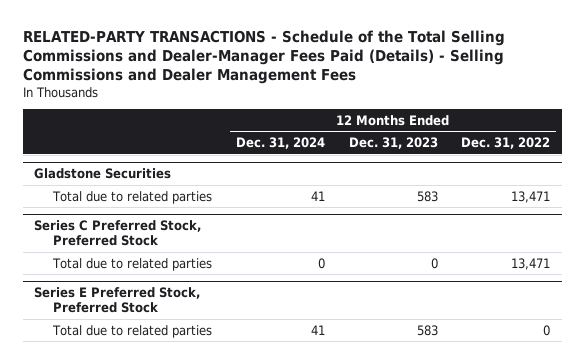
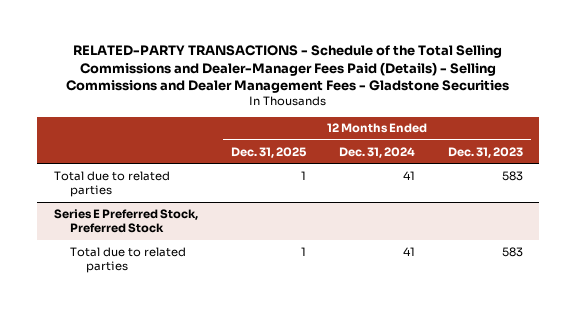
- RELATED-PARTY TRANSACTIONS - Schedule of the Total Selling Commissions and Dealer-Manager Fees Paid (Details) - Selling Commissions and Dealer Management Fees
+ RELATED-PARTY TRANSACTIONS - Schedule of the Total Selling Commissions and Dealer-Manager Fees Paid (Details) - Selling Commissions and Dealer Management Fees - Gladstone Securities
- | 12 Months Ended Dec. 31, 2024 | 12 Months Ended Dec. 31, 2023 | 12 Months Ended Dec. 31, 2022
+ | 12 Months Ended Dec. 31, 2025 | 12 Months Ended Dec. 31, 2024 | 12 Months Ended Dec. 31, 2023
- Gladstone Securities
- Series C Preferred Stock, Preferred Stock
- Total due to related parties | 0 | 0 | 13,471

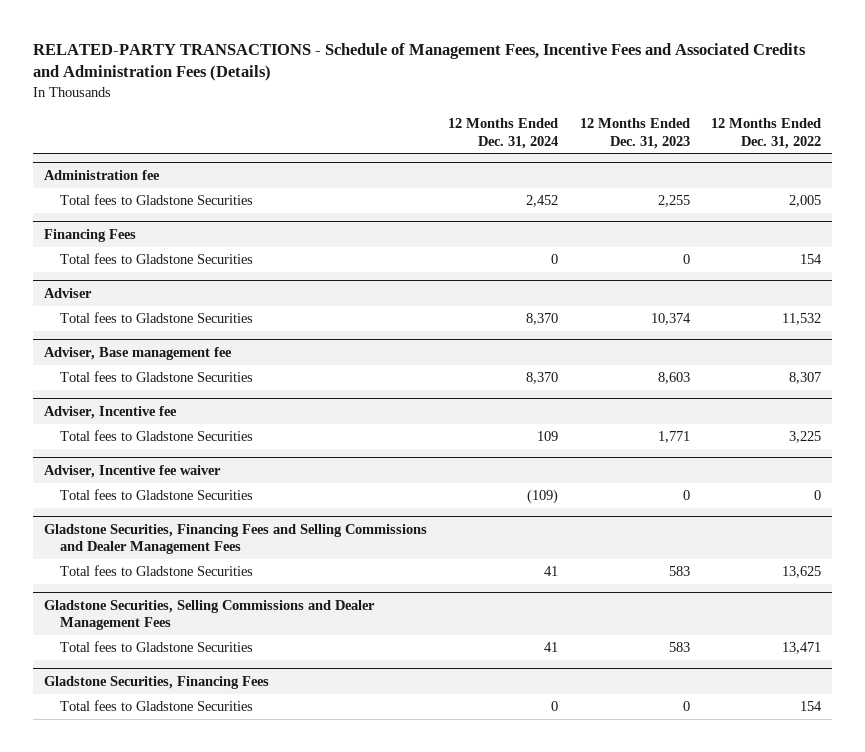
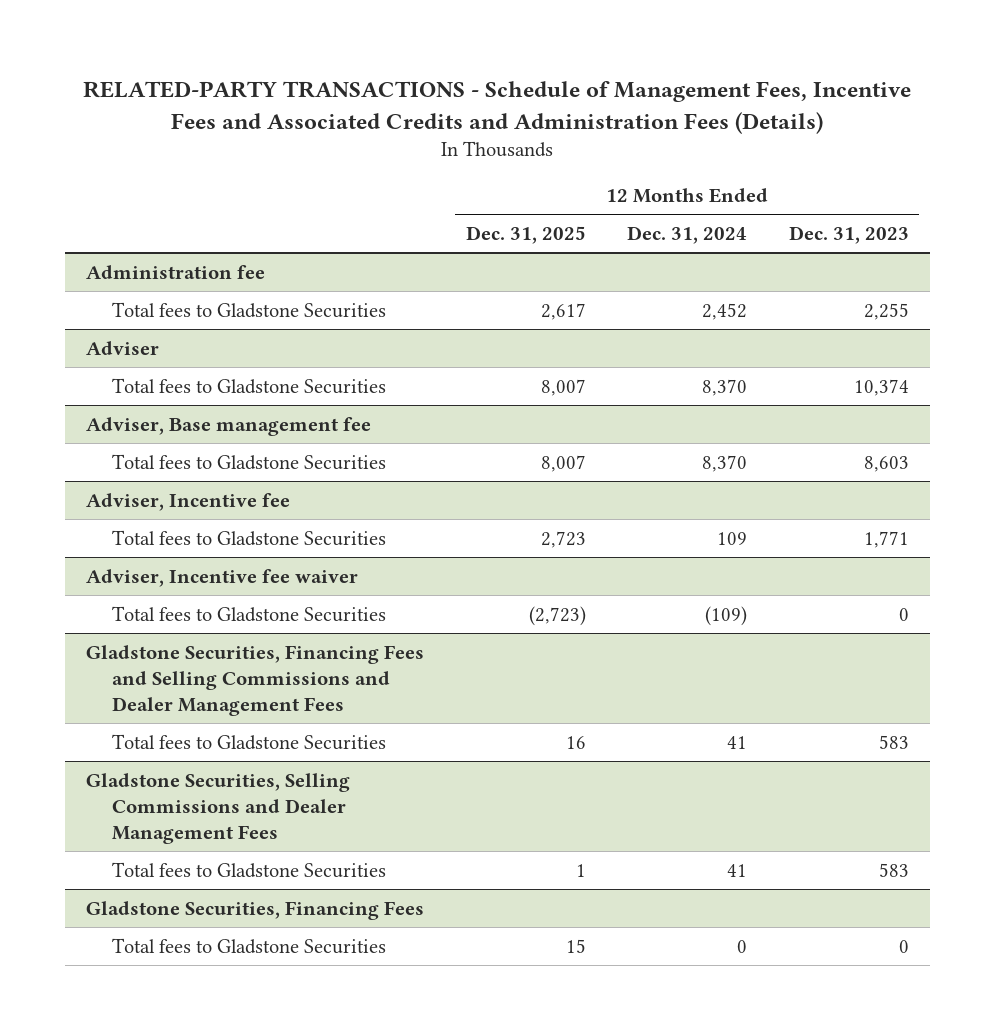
- | 12 Months Ended Dec. 31, 2024 | 12 Months Ended Dec. 31, 2023 | 12 Months Ended Dec. 31, 2022
+ | 12 Months Ended Dec. 31, 2025 | 12 Months Ended Dec. 31, 2024 | 12 Months Ended Dec. 31, 2023
- Financing Fees
- Total fees to Gladstone Securities | 0 | 0 | 154

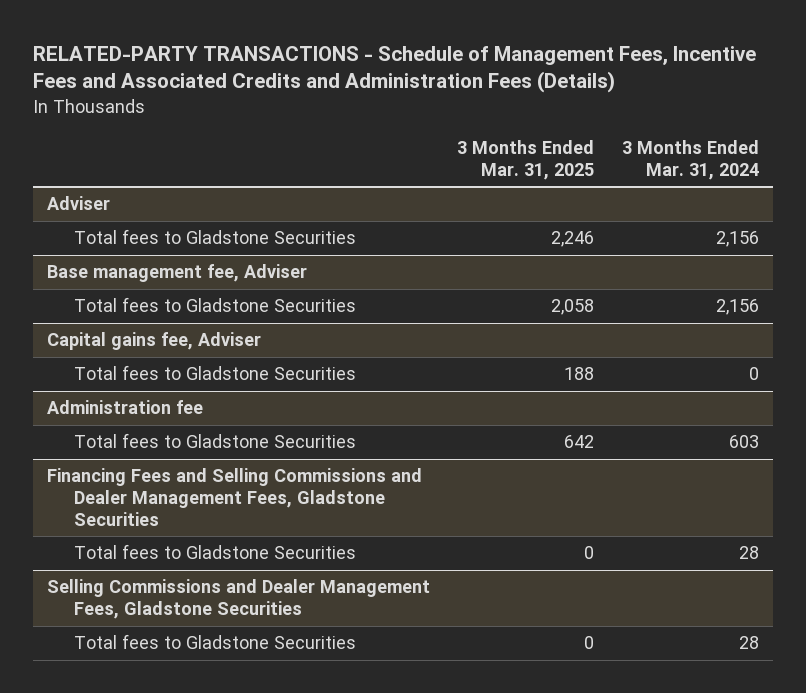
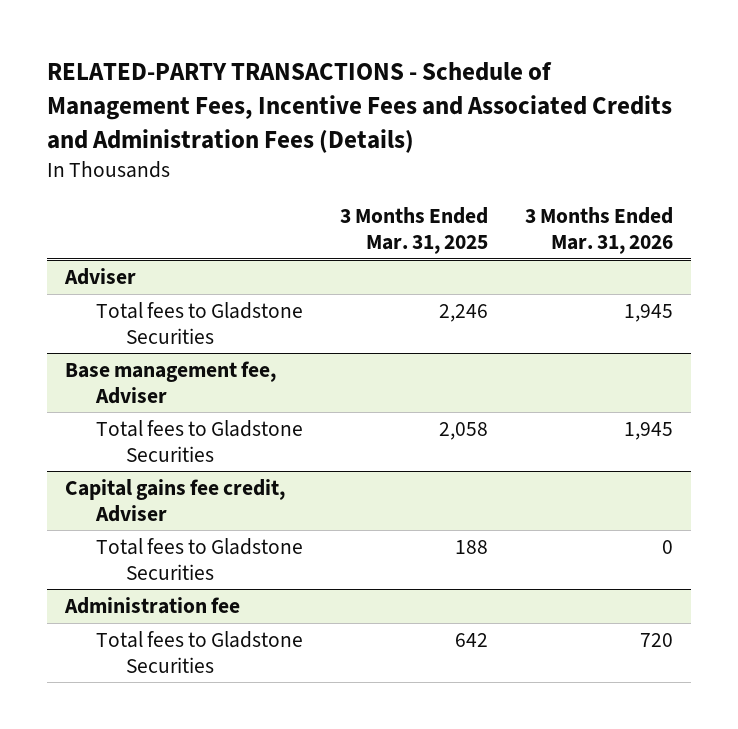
- | 3 Months Ended Mar. 31, 2025 | 3 Months Ended Mar. 31, 2024
+ | 3 Months Ended Mar. 31, 2025 | 3 Months Ended Mar. 31, 2026
- Capital gains fee, Adviser
+ Capital gains fee credit, Adviser
- Financing Fees and Selling Commissions and Dealer Management Fees, Gladstone Securities
- Total fees to Gladstone Securities | 0 | 28
- Selling Commissions and Dealer Management Fees, Gladstone Securities
- Total fees to Gladstone Securities | 0 | 28

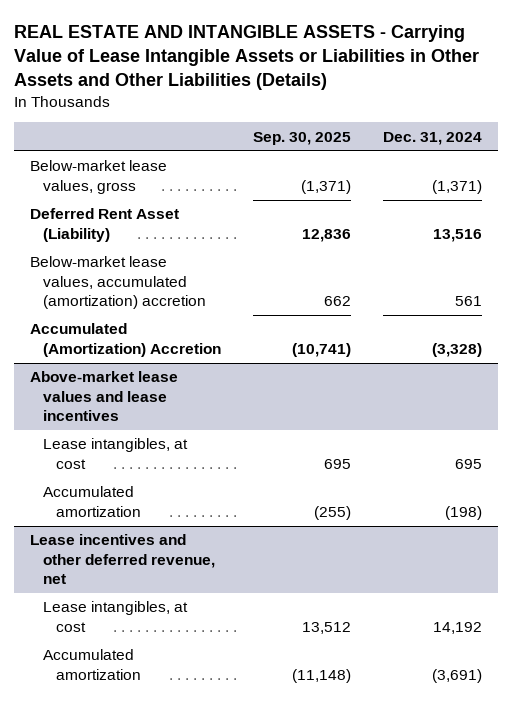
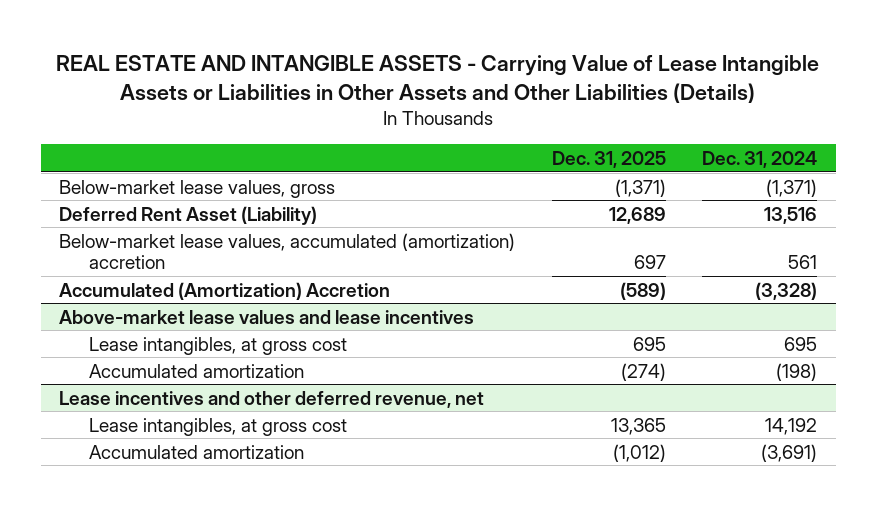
- | Sep. 30, 2025 | Dec. 31, 2024
+ | Dec. 31, 2025 | Dec. 31, 2024
@ Above-market lease values and lease incentives
- Lease intangibles, at cost | 695 | 695
+ Lease intangibles, at gross cost | 695 | 695
@ Lease incentives and other deferred revenue, net
- Lease intangibles, at cost | 13,512 | 14,192
+ Lease intangibles, at gross cost | 13,365 | 14,192

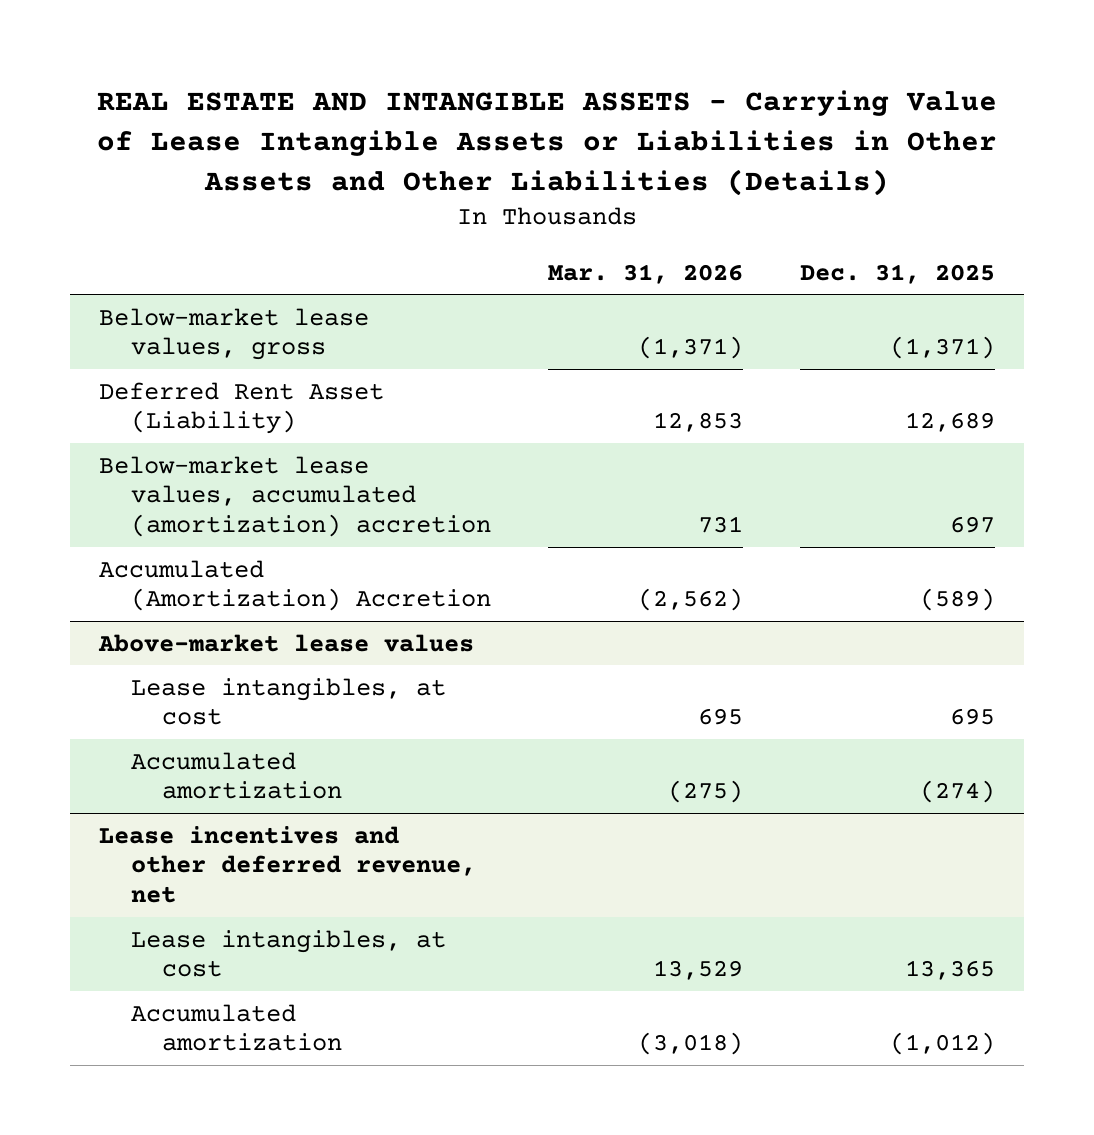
- | Dec. 31, 2025 | Dec. 31, 2024
+ | Mar. 31, 2026 | Dec. 31, 2025
- Above-market lease values and lease incentives
- Lease intangibles, at gross cost | 695 | 695
+ Above-market lease values
+ Lease intangibles, at cost | 695 | 695
@ Lease incentives and other deferred revenue, net
- Lease intangibles, at gross cost | 13,365 | 14,192
+ Lease intangibles, at cost | 13,529 | 13,365

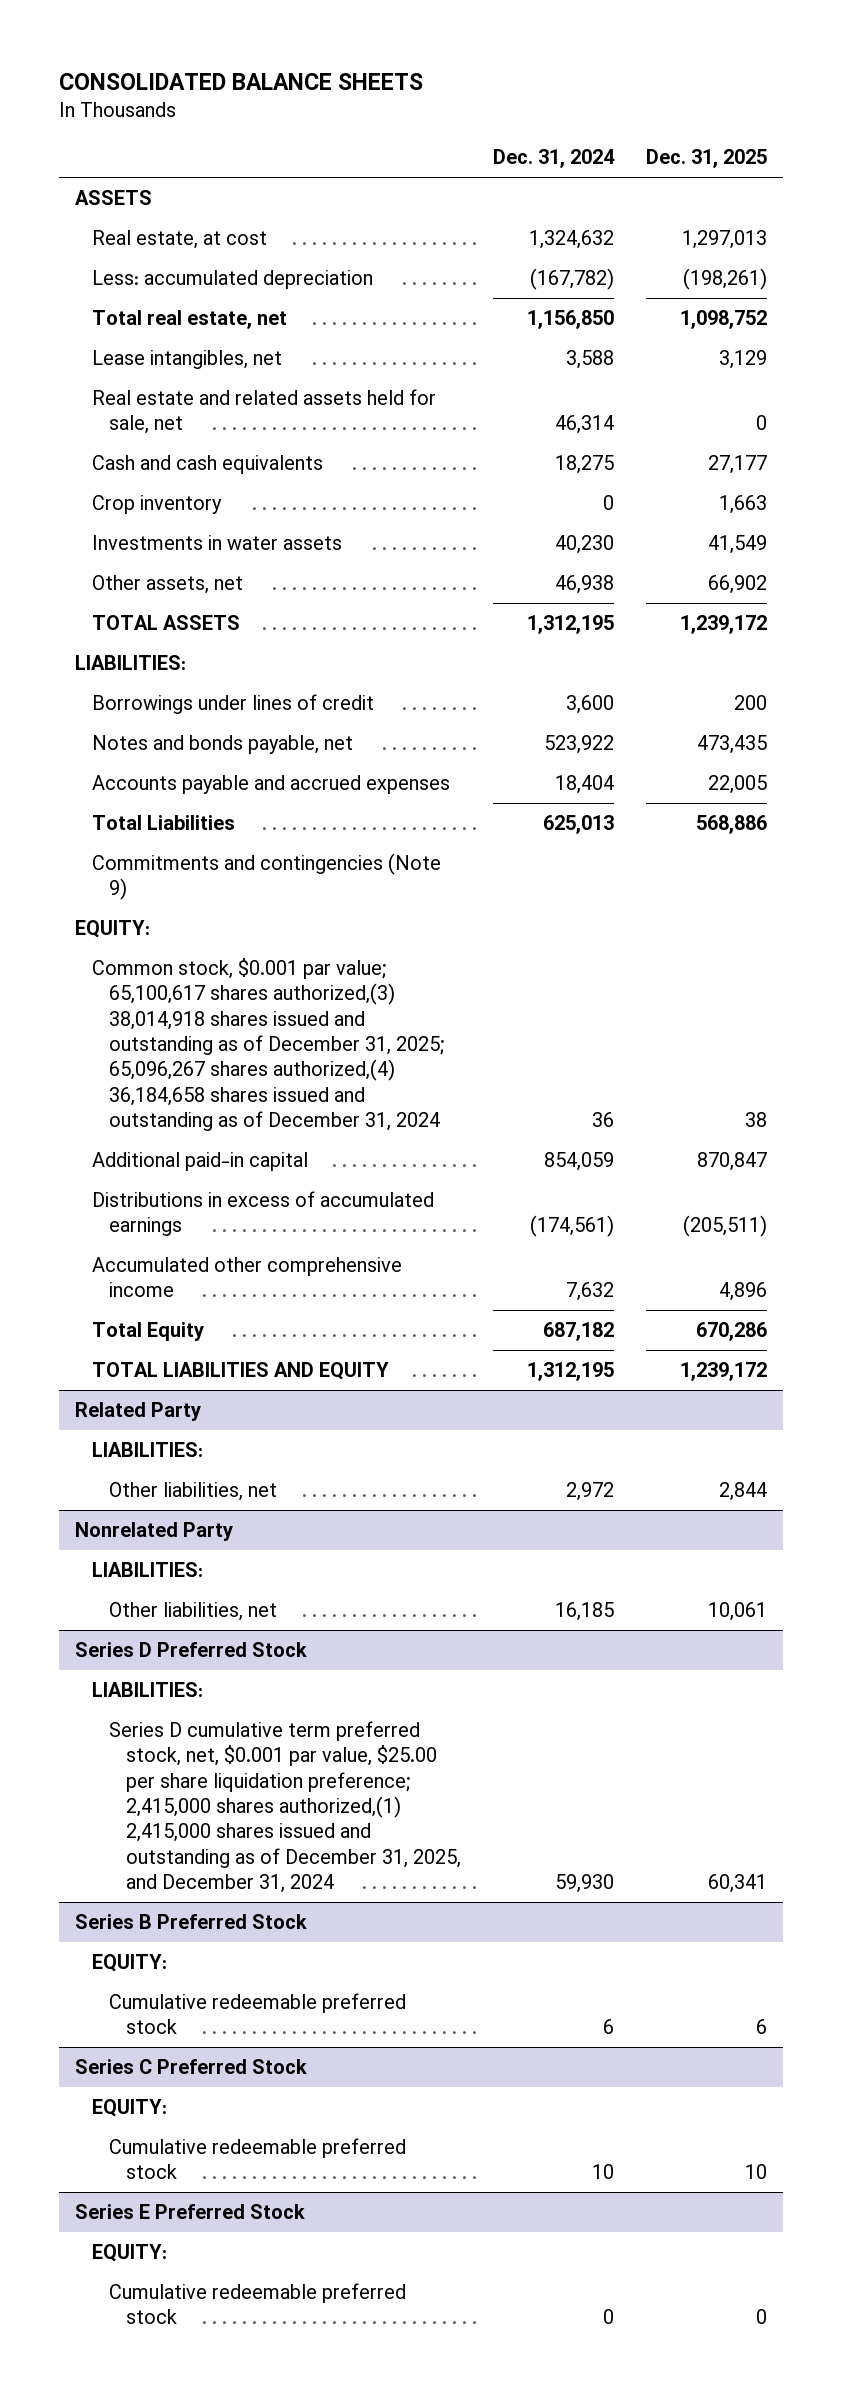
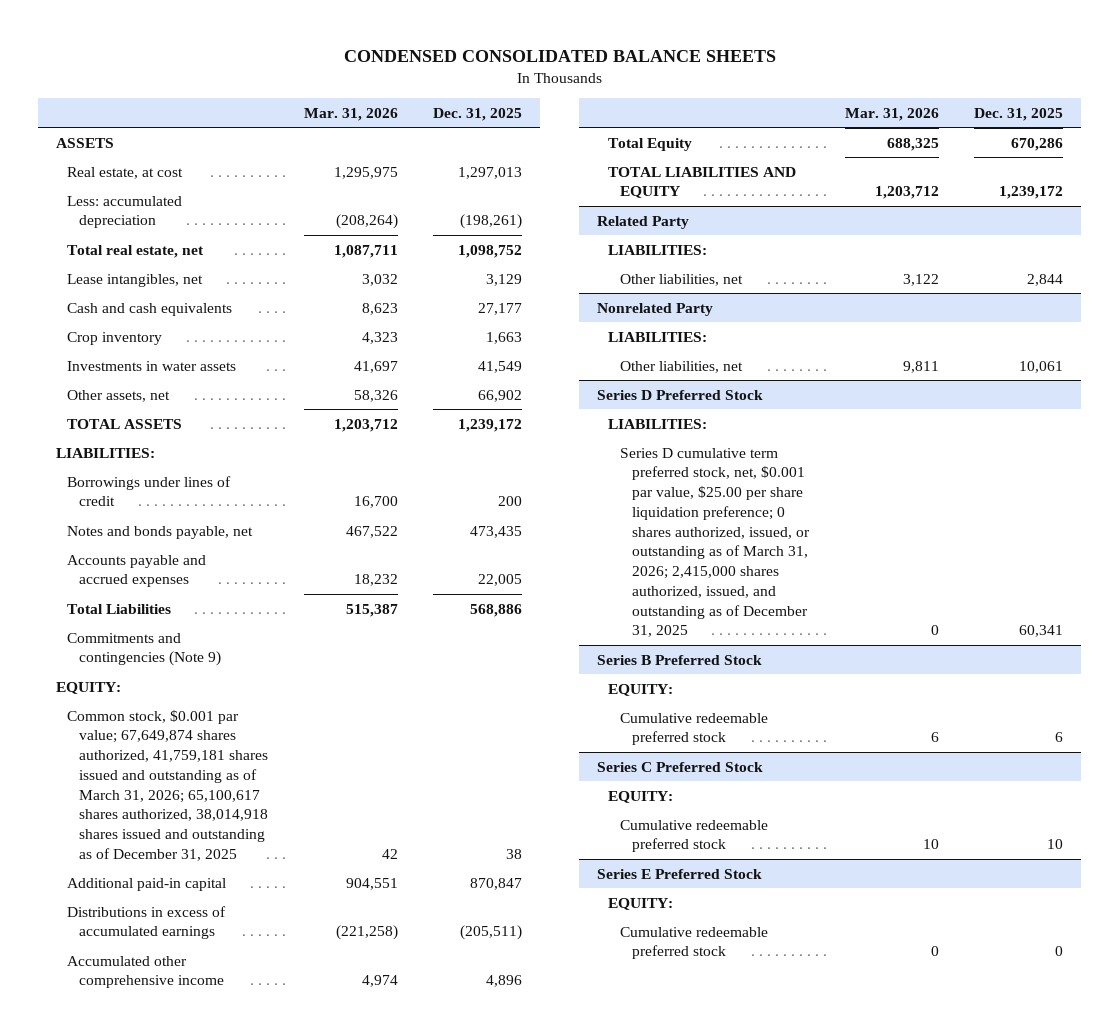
- CONSOLIDATED BALANCE SHEETS
+ CONDENSED CONSOLIDATED BALANCE SHEETS
- | Dec. 31, 2024 | Dec. 31, 2025
+ | Mar. 31, 2026 | Dec. 31, 2025
- Real estate and related assets held for sale, net | 46,314 | 0
- Common stock, $0.001 par value; 65,100,617 shares authorized,(3) 38,014,918 shares issued and outstanding as of December 31, 2025; 65,096,267 shares authorized,(4) 36,184,658 shares issued and outstanding as of December 31, 2024 | 36 | 38
+ Common stock, $0.001 par value; 67,649,874 shares authorized, 41,759,181 shares issued and outstanding as of March 31, 2026; 65,100,617 shares authorized, 38,014,918 shares issued and outstanding as of December 31, 2025 | 42 | 38
@ Series D Preferred Stock
- Series D cumulative term preferred stock, net, $0.001 par value, $25.00 per share liquidation preference; 2,415,000 shares authorized,(1) 2,415,000 shares issued and outstanding as of December 31, 2025, and December 31, 2024 | 59,930 | 60,341
+ Series D cumulative term preferred stock, net, $0.001 par value, $25.00 per share liquidation preference; 0 shares authorized, issued, or outstanding as of March 31, 2026; 2,415,000 shares authorized, issued, and outstanding as of December 31, 2025 | 0 | 60,341

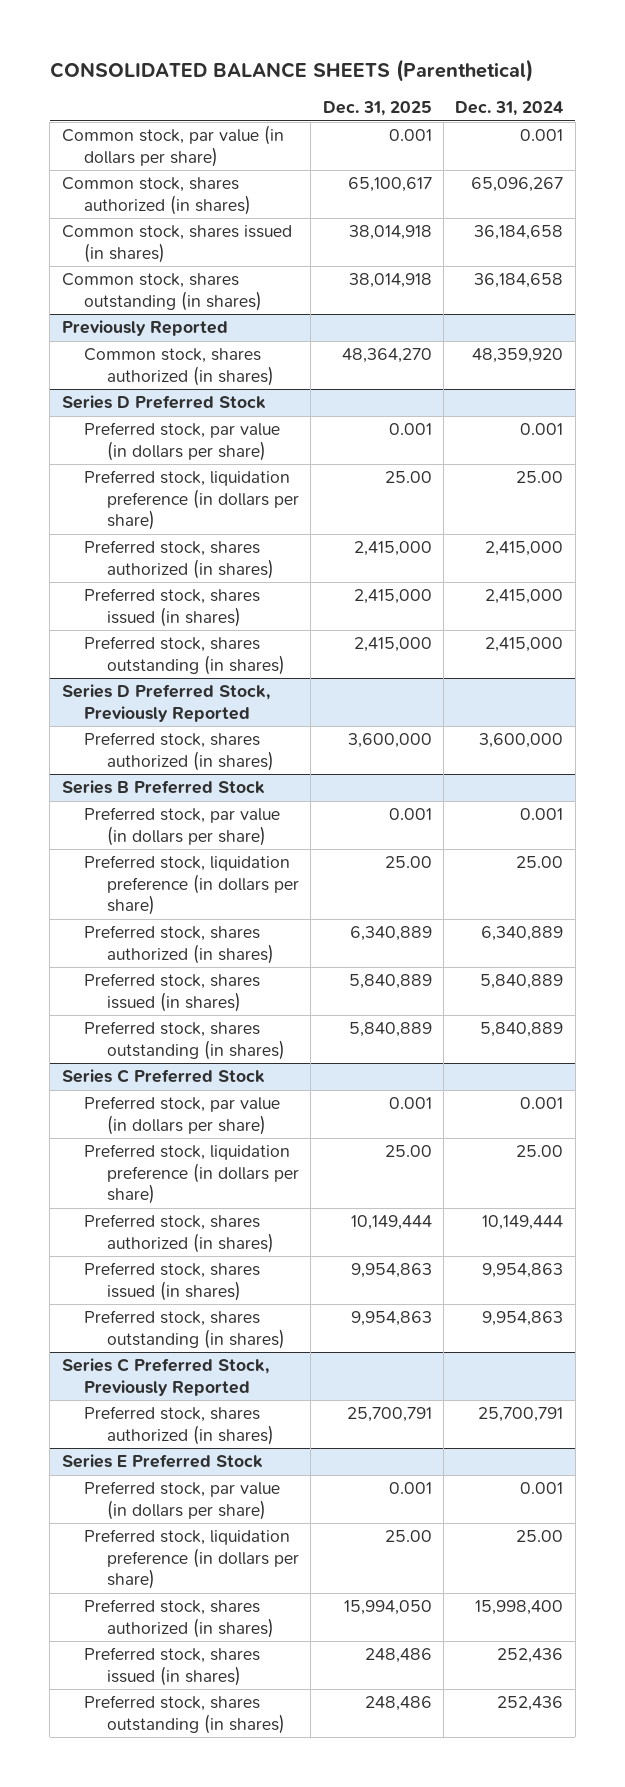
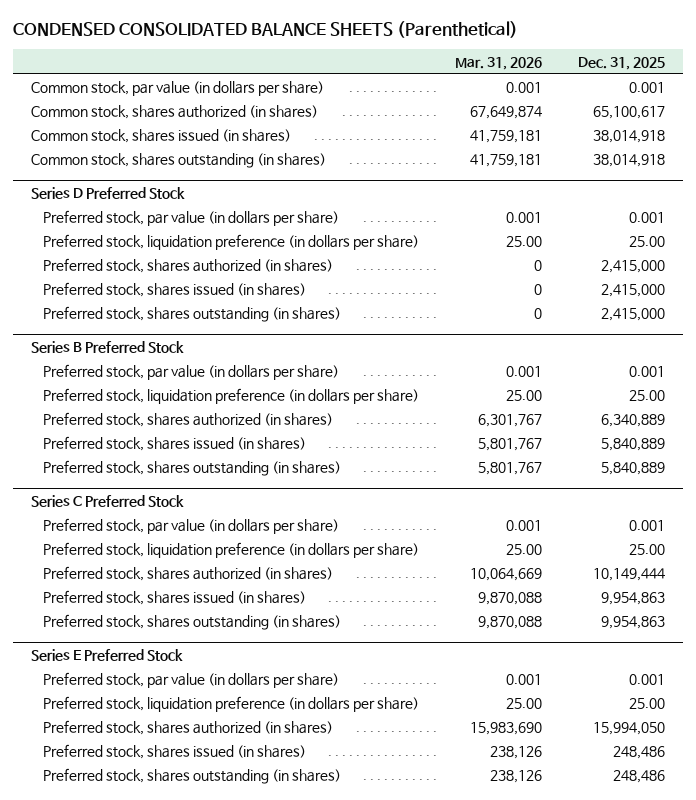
- CONSOLIDATED BALANCE SHEETS (Parenthetical)
+ CONDENSED CONSOLIDATED BALANCE SHEETS (Parenthetical)
- | Dec. 31, 2025 | Dec. 31, 2024
+ | Mar. 31, 2026 | Dec. 31, 2025
- Previously Reported
- Common stock, shares authorized (in shares) | 48,364,270 | 48,359,920
- Series D Preferred Stock, Previously Reported
- Preferred stock, shares authorized (in shares) | 3,600,000 | 3,600,000
- Series C Preferred Stock, Previously Reported
- Preferred stock, shares authorized (in shares) | 25,700,791 | 25,700,791

